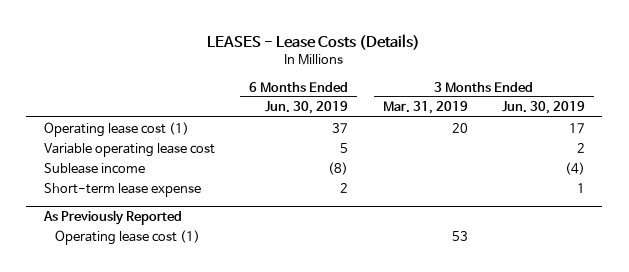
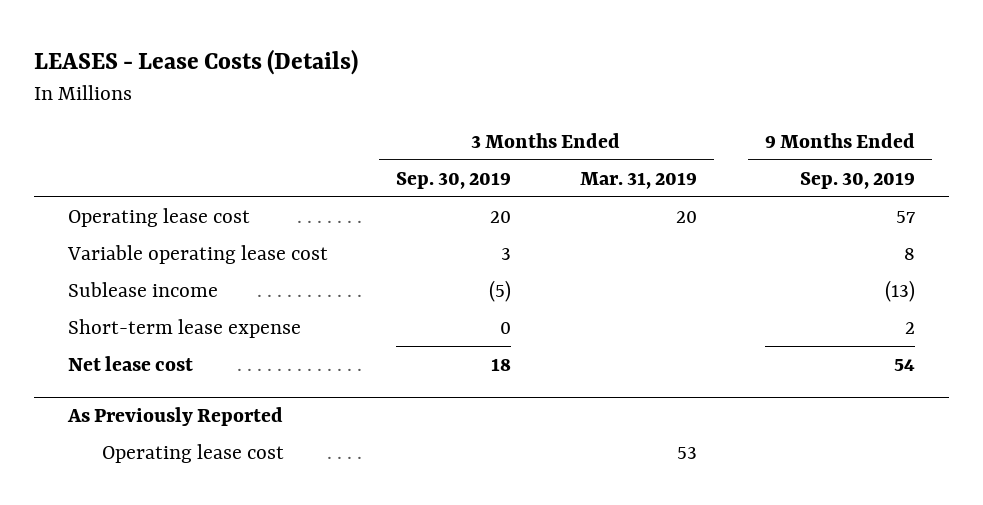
- | 6 Months Ended Jun. 30, 2019 | 3 Months Ended Mar. 31, 2019 | 3 Months Ended Jun. 30, 2019
+ | 3 Months Ended Sep. 30, 2019 | 3 Months Ended Mar. 31, 2019 | 9 Months Ended Sep. 30, 2019
- Operating lease cost (1) | 37 | 20 | 17
+ Operating lease cost | 20 | 20 | 57
+ Net lease cost | 18 | | 54
@ As Previously Reported
- Operating lease cost (1) | | 53 |
+ Operating lease cost | | 53 |

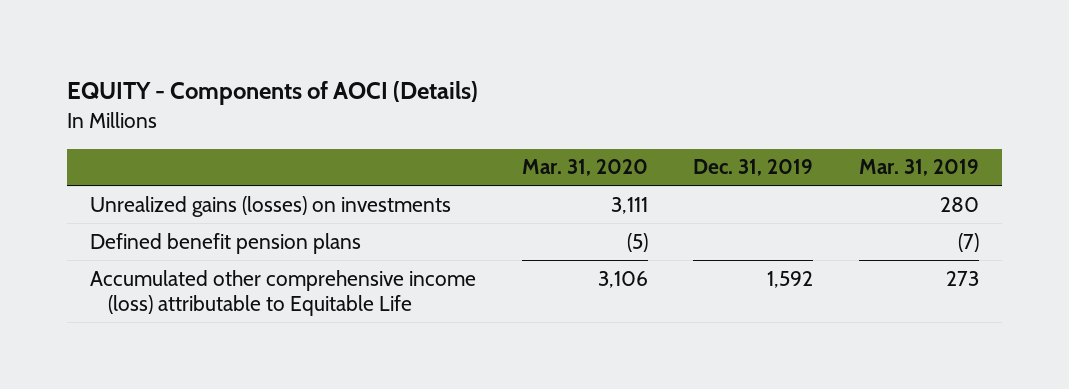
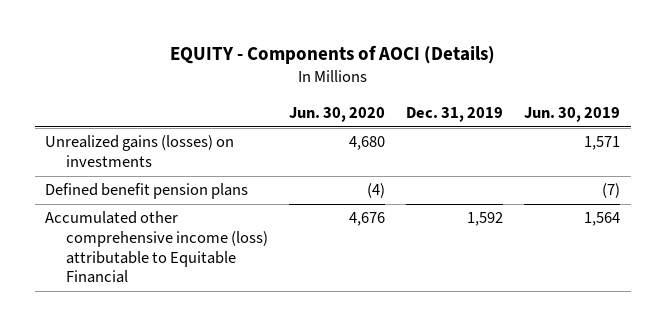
- | Mar. 31, 2020 | Dec. 31, 2019 | Mar. 31, 2019
+ | Jun. 30, 2020 | Dec. 31, 2019 | Jun. 30, 2019
- Accumulated other comprehensive income (loss) attributable to Equitable Life | 3,106 | 1,592 | 273
+ Accumulated other comprehensive income (loss) attributable to Equitable Financial | 4,676 | 1,592 | 1,564

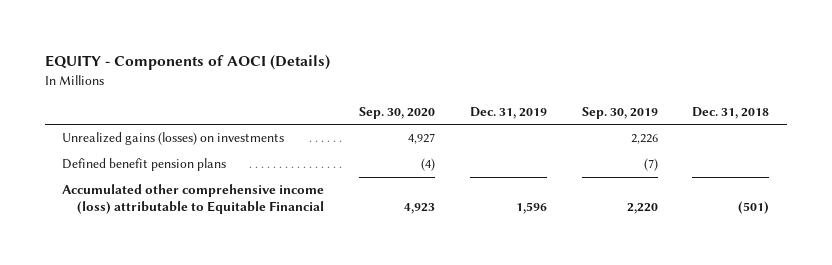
- | Jun. 30, 2020 | Dec. 31, 2019 | Jun. 30, 2019
+ | Sep. 30, 2020 | Dec. 31, 2019 | Sep. 30, 2019 | Dec. 31, 2018
- Accumulated other comprehensive income (loss) attributable to Equitable Financial | 4,676 | 1,592 | 1,564
+ Accumulated other comprehensive income (loss) attributable to Equitable Financial | 4,923 | 1,596 | 2,220 | (501)

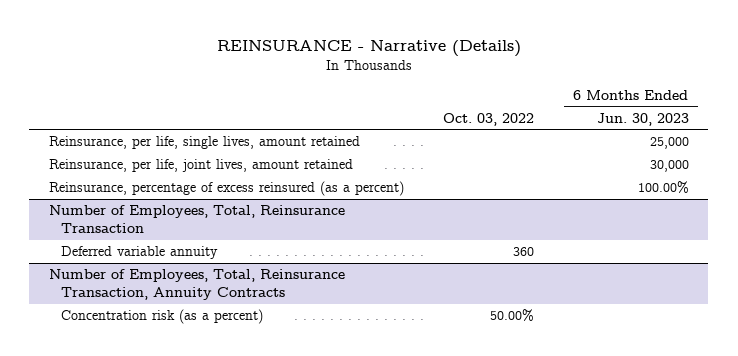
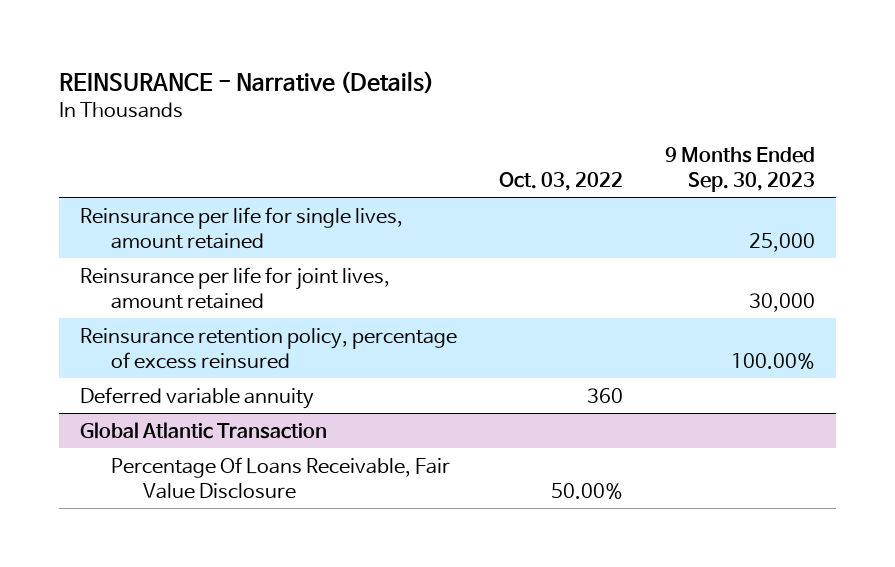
- | Oct. 03, 2022 | 6 Months Ended Jun. 30, 2023
+ | Oct. 03, 2022 | 9 Months Ended Sep. 30, 2023
- Reinsurance, per life, single lives, amount retained | | 25,000
- Reinsurance, per life, joint lives, amount retained | | 30,000
- Reinsurance, percentage of excess reinsured (as a percent) | | 100.00%
- Number of Employees, Total, Reinsurance Transaction
- Deferred variable annuity | 360 |
- Number of Employees, Total, Reinsurance Transaction, Annuity Contracts
- Concentration risk (as a percent) | 50.00% |
+ Reinsurance per life for single lives, amount retained | | 25,000
+ Reinsurance per life for joint lives, amount retained | | 30,000
+ Reinsurance retention policy, percentage of excess reinsured | | 100.00%
+ Deferred variable annuity | 360 |
+ Global Atlantic Transaction
+ Percentage Of Loans Receivable, Fair Value Disclosure | 50.00% |

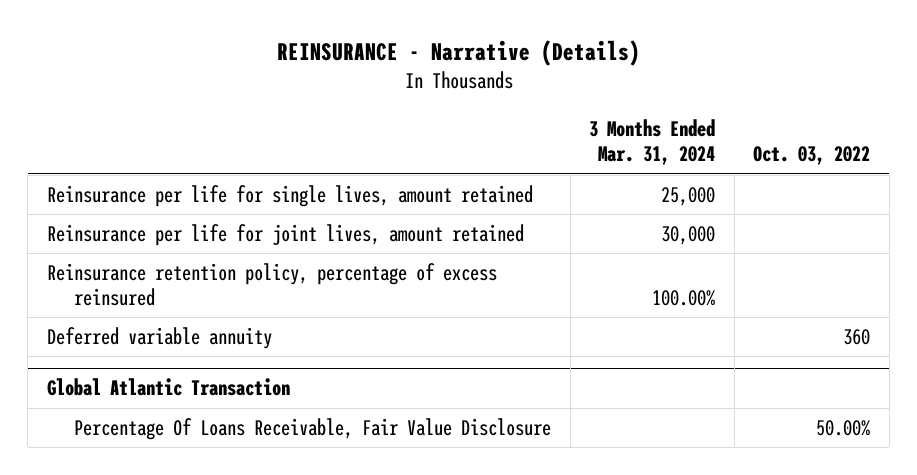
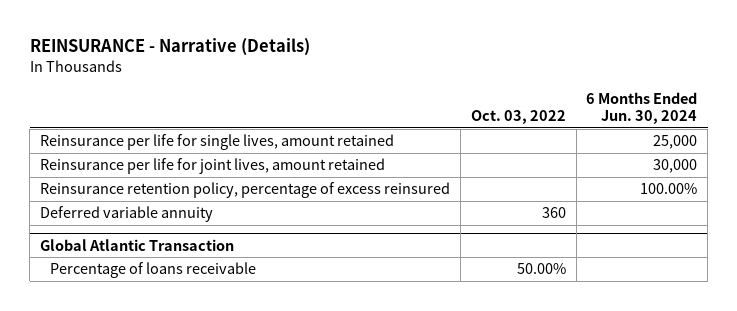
- | 3 Months Ended Mar. 31, 2024 | Oct. 03, 2022
+ | Oct. 03, 2022 | 6 Months Ended Jun. 30, 2024
@ Global Atlantic Transaction
- Percentage Of Loans Receivable, Fair Value Disclosure | | 50.00%
+ Percentage of loans receivable | 50.00% |

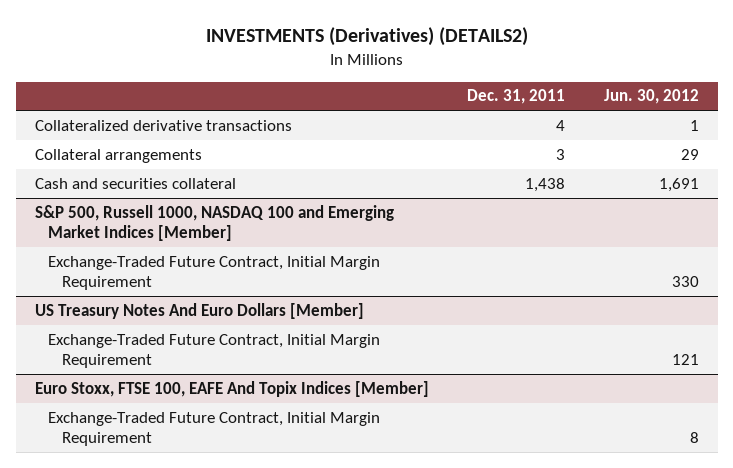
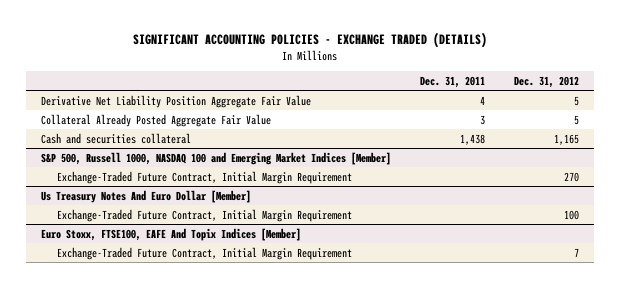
- INVESTMENTS (Derivatives) (DETAILS2)
+ SIGNIFICANT ACCOUNTING POLICIES - EXCHANGE TRADED (DETAILS)
- | Dec. 31, 2011 | Jun. 30, 2012
+ | Dec. 31, 2011 | Dec. 31, 2012
- Collateralized derivative transactions | 4 | 1
- Collateral arrangements | 3 | 29
+ Derivative Net Liability Position Aggregate Fair Value | 4 | 5
+ Collateral Already Posted Aggregate Fair Value | 3 | 5
- US Treasury Notes And Euro Dollars [Member]
+ Us Treasury Notes And Euro Dollar [Member]
- Euro Stoxx, FTSE 100, EAFE And Topix Indices [Member]
+ Euro Stoxx, FTSE100, EAFE And Topix Indices [Member]

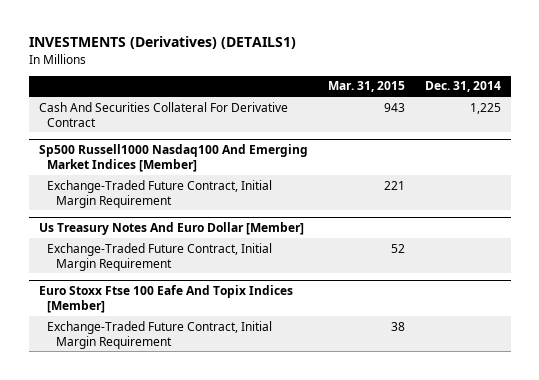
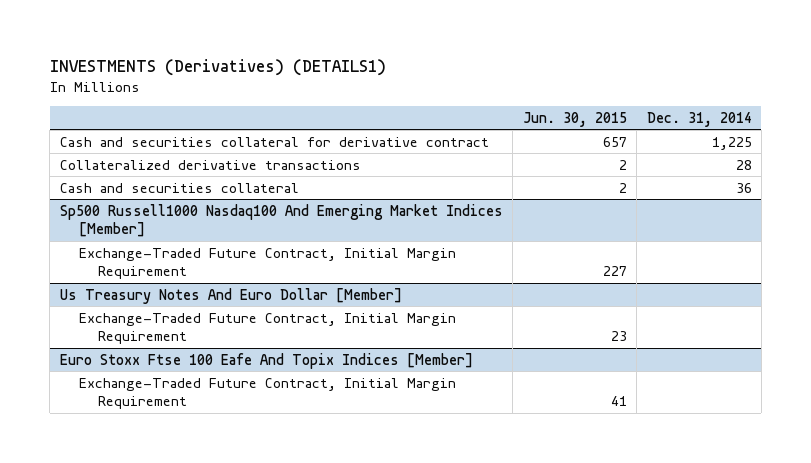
- | Mar. 31, 2015 | Dec. 31, 2014
+ | Jun. 30, 2015 | Dec. 31, 2014
- Cash And Securities Collateral For Derivative Contract | 943 | 1,225
+ Cash and securities collateral for derivative contract | 657 | 1,225
+ Collateralized derivative transactions | 2 | 28
+ Cash and securities collateral | 2 | 36

